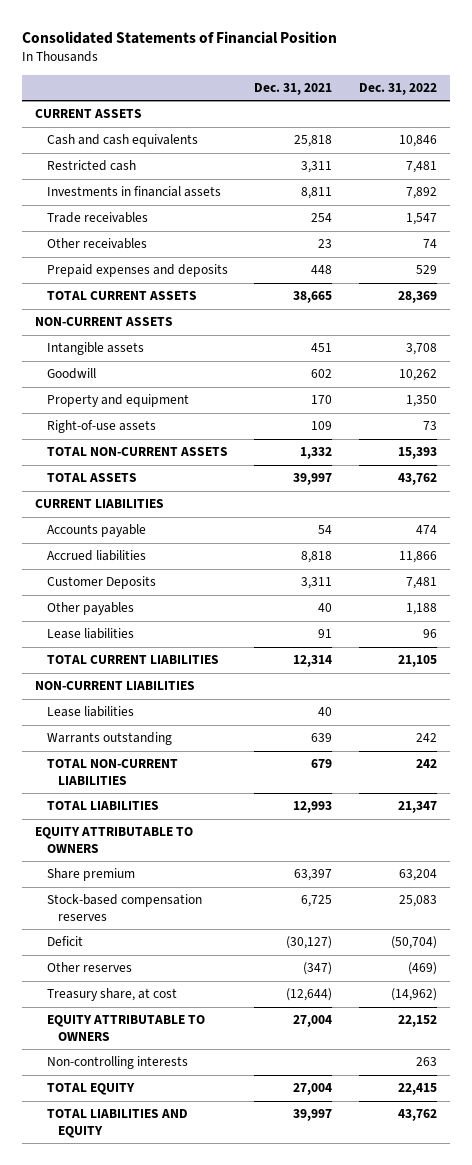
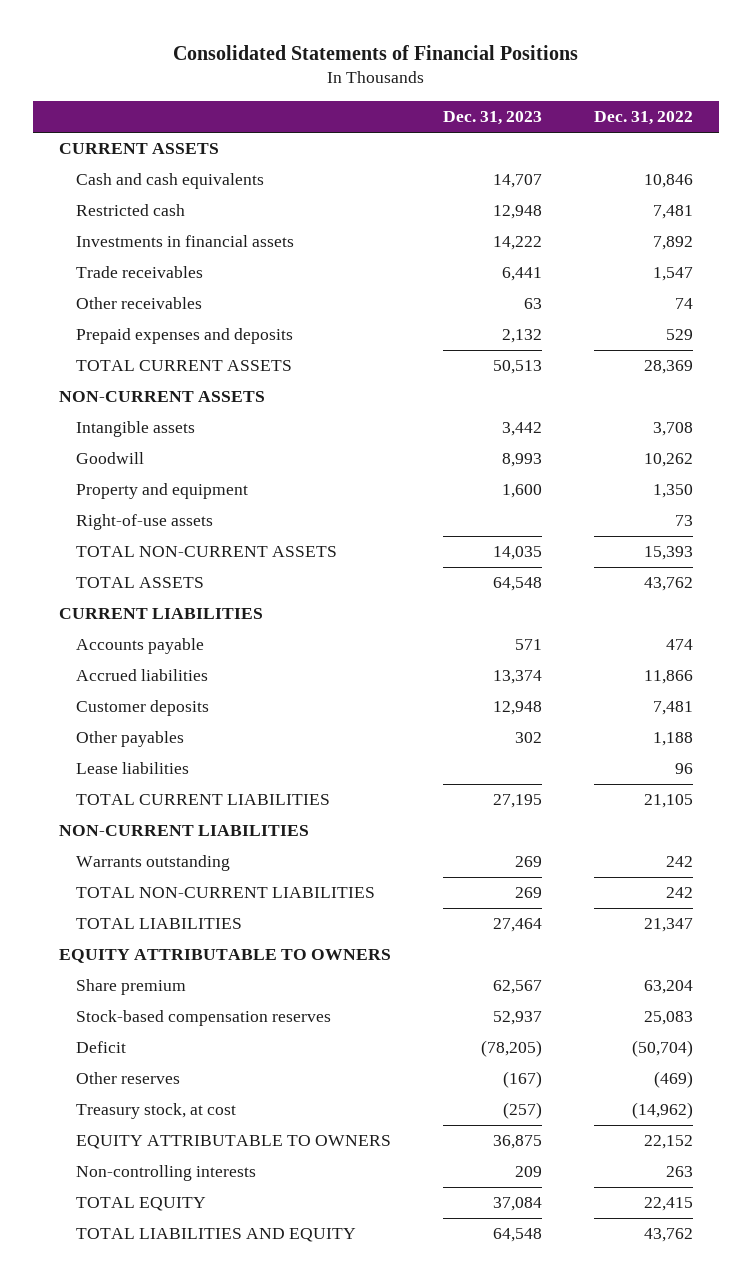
- Consolidated Statements of Financial Position
+ Consolidated Statements of Financial Positions
- | Dec. 31, 2021 | Dec. 31, 2022
+ | Dec. 31, 2023 | Dec. 31, 2022
- Customer Deposits | 3,311 | 7,481
+ Customer deposits | 12,948 | 7,481
- Lease liabilities | 40 |
- Treasury share, at cost | (12,644) | (14,962)
+ Treasury stock, at cost | (257) | (14,962)

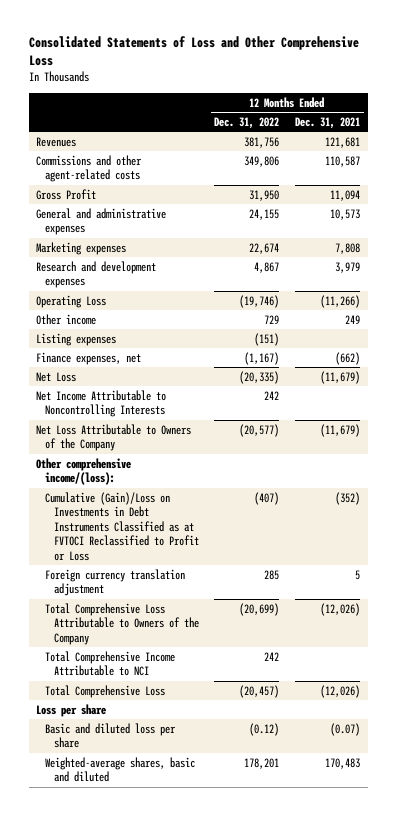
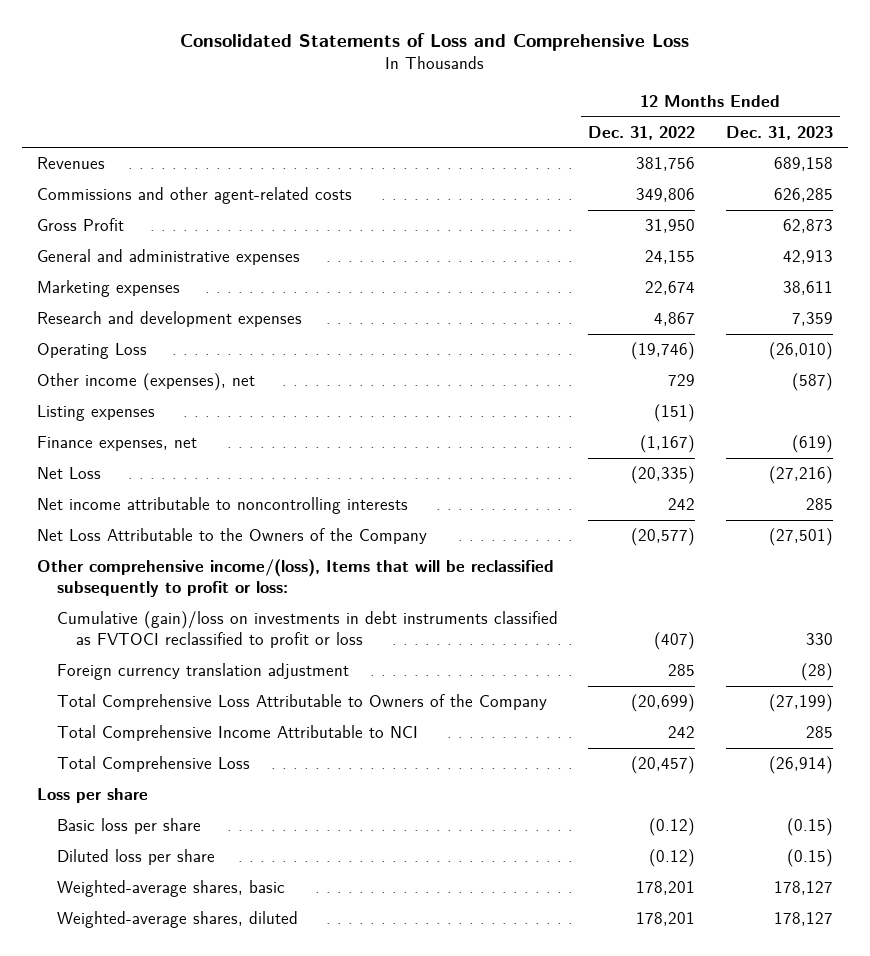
- Consolidated Statements of Loss and Other Comprehensive Loss
+ Consolidated Statements of Loss and Comprehensive Loss
- | 12 Months Ended Dec. 31, 2022 | 12 Months Ended Dec. 31, 2021
+ | 12 Months Ended Dec. 31, 2022 | 12 Months Ended Dec. 31, 2023
- Other income | 729 | 249
+ Other income (expenses), net | 729 | (587)
- Net Income Attributable to Noncontrolling Interests | 242 |
- Net Loss Attributable to Owners of the Company | (20,577) | (11,679)
- Other comprehensive income/(loss):
- Cumulative (Gain)/Loss on Investments in Debt Instruments Classified as at FVTOCI Reclassified to Profit or Loss | (407) | (352)
+ Net income attributable to noncontrolling interests | 242 | 285
+ Net Loss Attributable to the Owners of the Company | (20,577) | (27,501)
+ Other comprehensive income/(loss), Items that will be reclassified subsequently to profit or loss:
+ Cumulative (gain)/loss on investments in debt instruments classified as FVTOCI reclassified to profit or loss | (407) | 330
- Basic and diluted loss per share | (0.12) | (0.07)
- Weighted-average shares, basic and diluted | 178,201 | 170,483
+ Basic loss per share | (0.12) | (0.15)
+ Diluted loss per share | (0.12) | (0.15)
+ Weighted-average shares, basic | 178,201 | 178,127
+ Weighted-average shares, diluted | 178,201 | 178,127

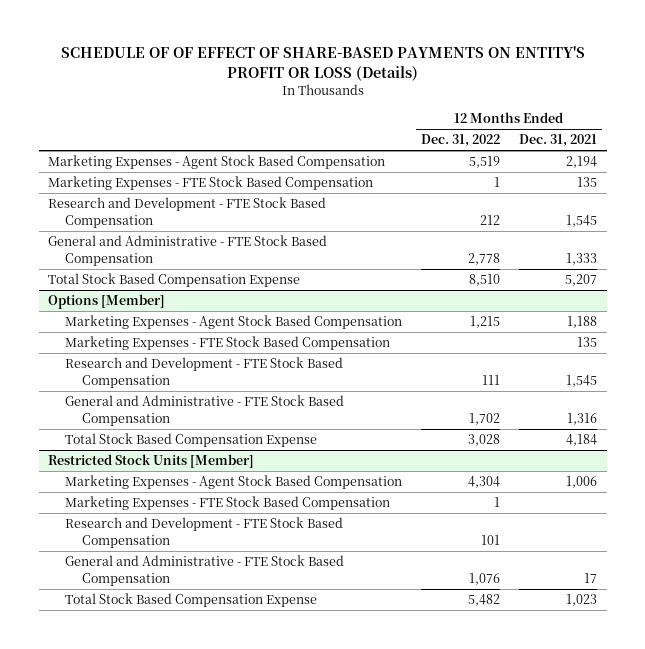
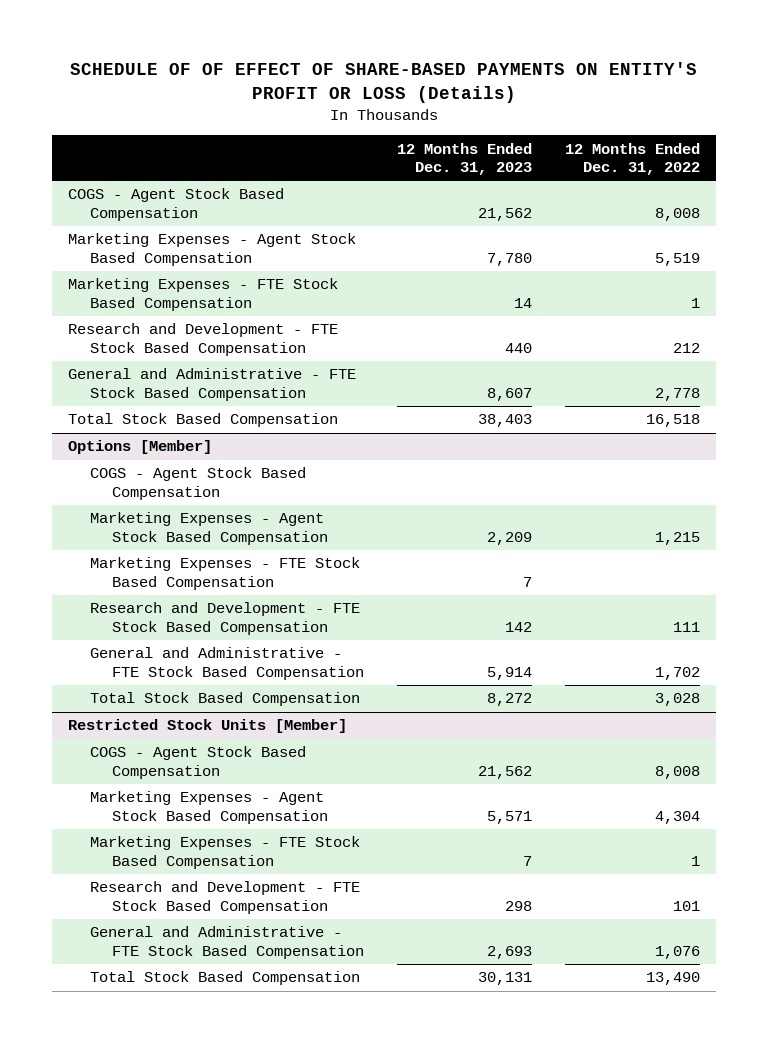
- | 12 Months Ended Dec. 31, 2022 | 12 Months Ended Dec. 31, 2021
+ | 12 Months Ended Dec. 31, 2023 | 12 Months Ended Dec. 31, 2022
+ COGS - Agent Stock Based Compensation | 21,562 | 8,008
- Total Stock Based Compensation Expense | 8,510 | 5,207
+ Total Stock Based Compensation | 38,403 | 16,518
@ Options [Member]
+ COGS - Agent Stock Based Compensation
- Total Stock Based Compensation Expense | 3,028 | 4,184
+ Total Stock Based Compensation | 8,272 | 3,028
@ Restricted Stock Units [Member]
+ COGS - Agent Stock Based Compensation | 21,562 | 8,008
- Total Stock Based Compensation Expense | 5,482 | 1,023
+ Total Stock Based Compensation | 30,131 | 13,490

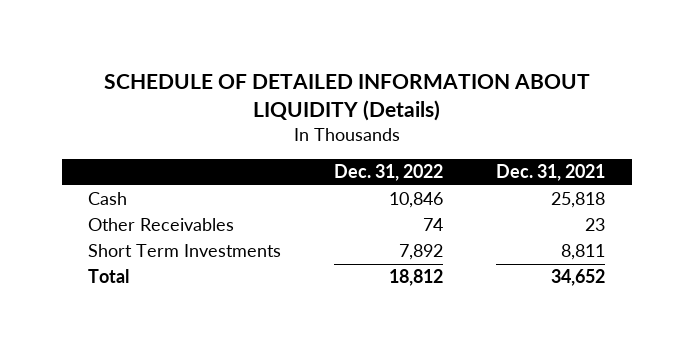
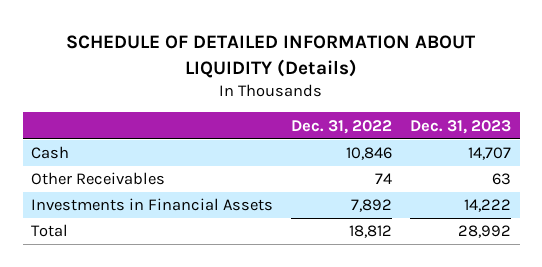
- | Dec. 31, 2022 | Dec. 31, 2021
+ | Dec. 31, 2022 | Dec. 31, 2023
- Short Term Investments | 7,892 | 8,811
+ Investments in Financial Assets | 7,892 | 14,222

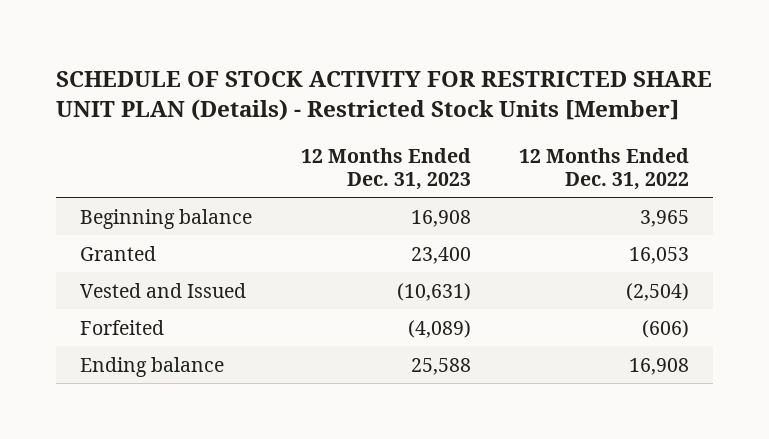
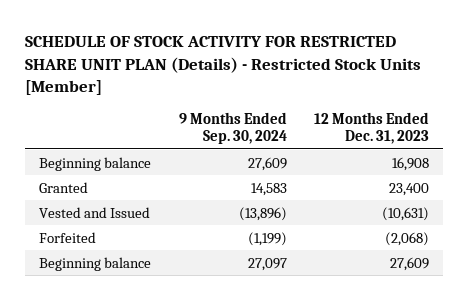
- | 12 Months Ended Dec. 31, 2023 | 12 Months Ended Dec. 31, 2022
+ | 9 Months Ended Sep. 30, 2024 | 12 Months Ended Dec. 31, 2023
- Forfeited | (4,089) | (606)
- Ending balance | 25,588 | 16,908
+ Forfeited | (1,199) | (2,068)
+ Beginning balance | 27,097 | 27,609

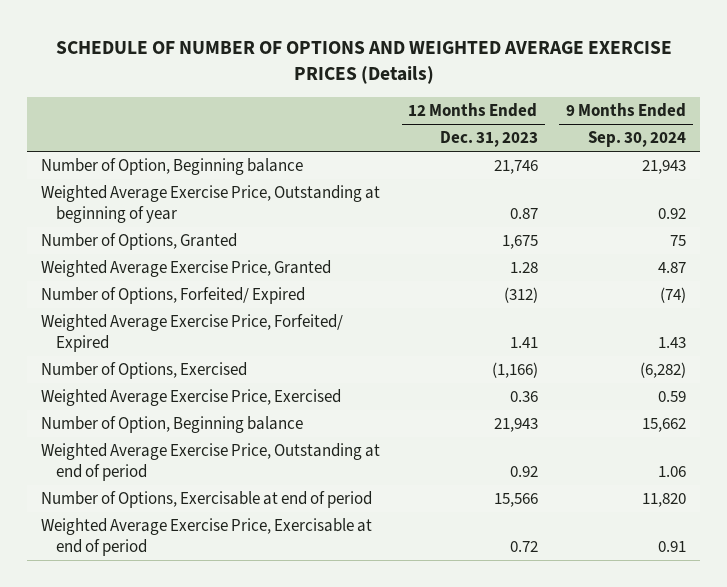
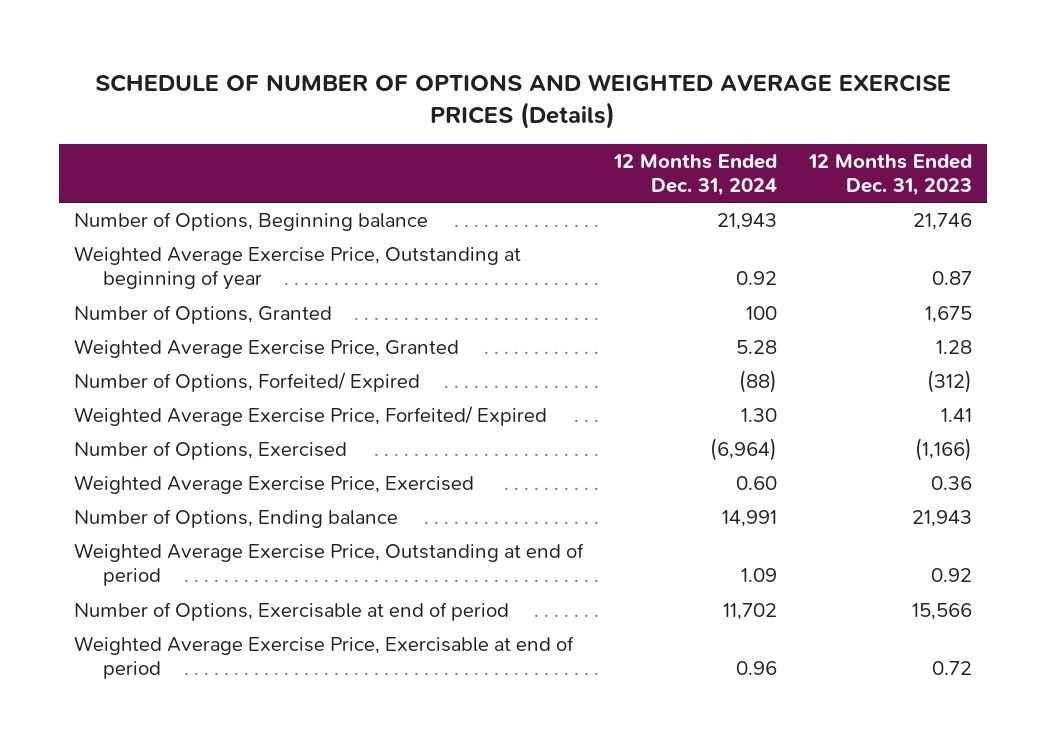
- | 12 Months Ended Dec. 31, 2023 | 9 Months Ended Sep. 30, 2024
+ | 12 Months Ended Dec. 31, 2024 | 12 Months Ended Dec. 31, 2023
- Number of Option, Beginning balance | 21,746 | 21,943
+ Number of Options, Beginning balance | 21,943 | 21,746
- Number of Option, Beginning balance | 21,943 | 15,662
+ Number of Options, Ending balance | 14,991 | 21,943

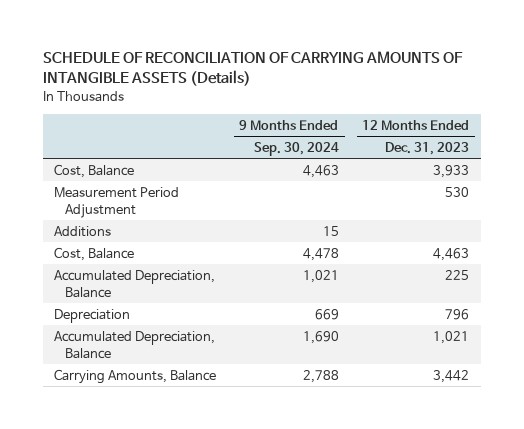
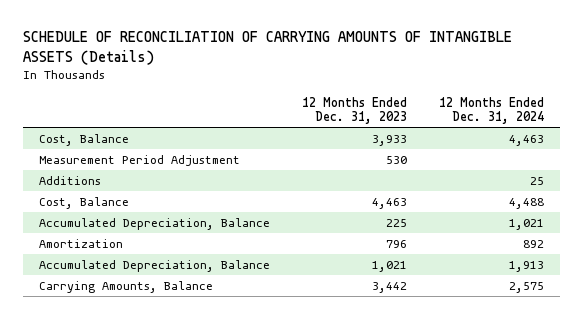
- | 9 Months Ended Sep. 30, 2024 | 12 Months Ended Dec. 31, 2023
+ | 12 Months Ended Dec. 31, 2023 | 12 Months Ended Dec. 31, 2024
- Depreciation | 669 | 796
+ Amortization | 796 | 892

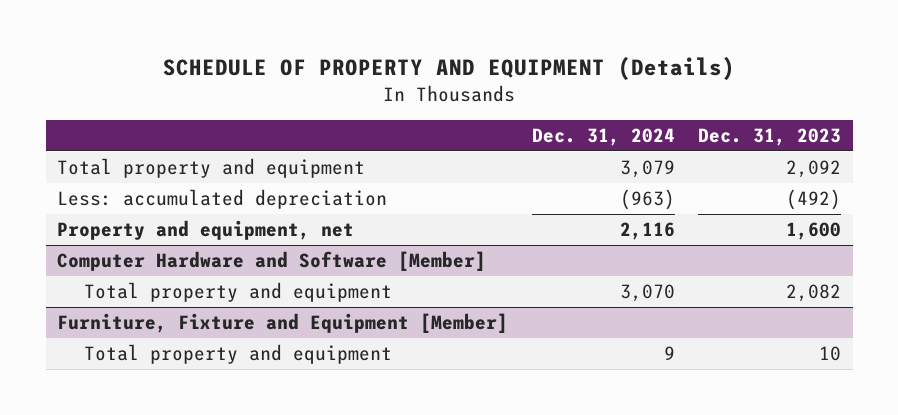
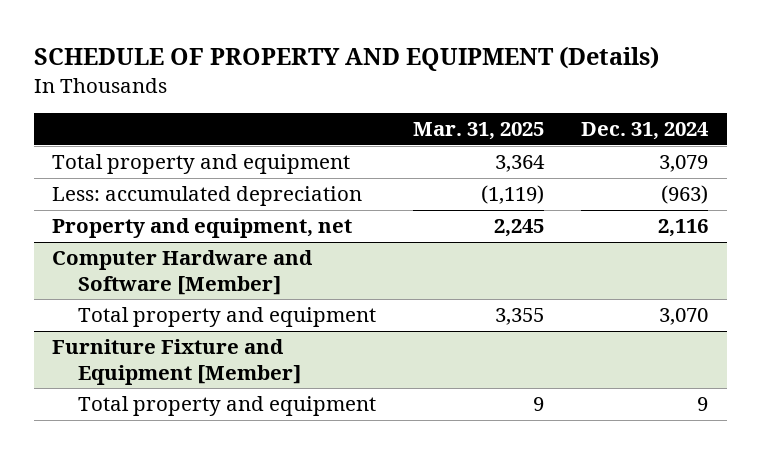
- | Dec. 31, 2024 | Dec. 31, 2023
+ | Mar. 31, 2025 | Dec. 31, 2024
- Furniture, Fixture and Equipment [Member]
+ Furniture Fixture and Equipment [Member]

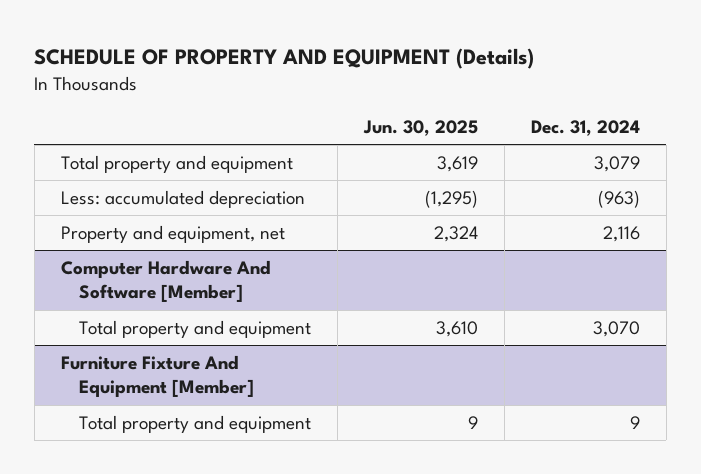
- | Mar. 31, 2025 | Dec. 31, 2024
+ | Jun. 30, 2025 | Dec. 31, 2024
- Computer Hardware and Software [Member]
+ Computer Hardware And Software [Member]
- Furniture Fixture and Equipment [Member]
+ Furniture Fixture And Equipment [Member]

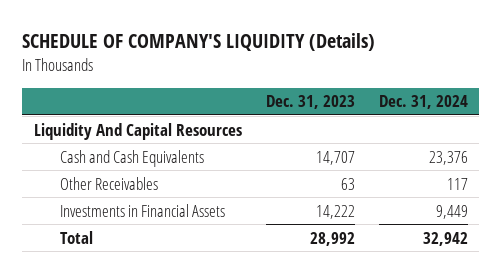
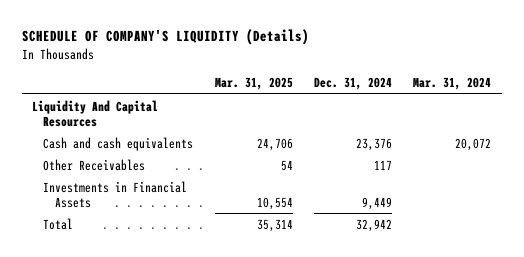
- | Dec. 31, 2023 | Dec. 31, 2024
+ | Mar. 31, 2025 | Dec. 31, 2024 | Mar. 31, 2024
- Cash and Cash Equivalents | 14,707 | 23,376
+ Cash and cash equivalents | 24,706 | 23,376 | 20,072

